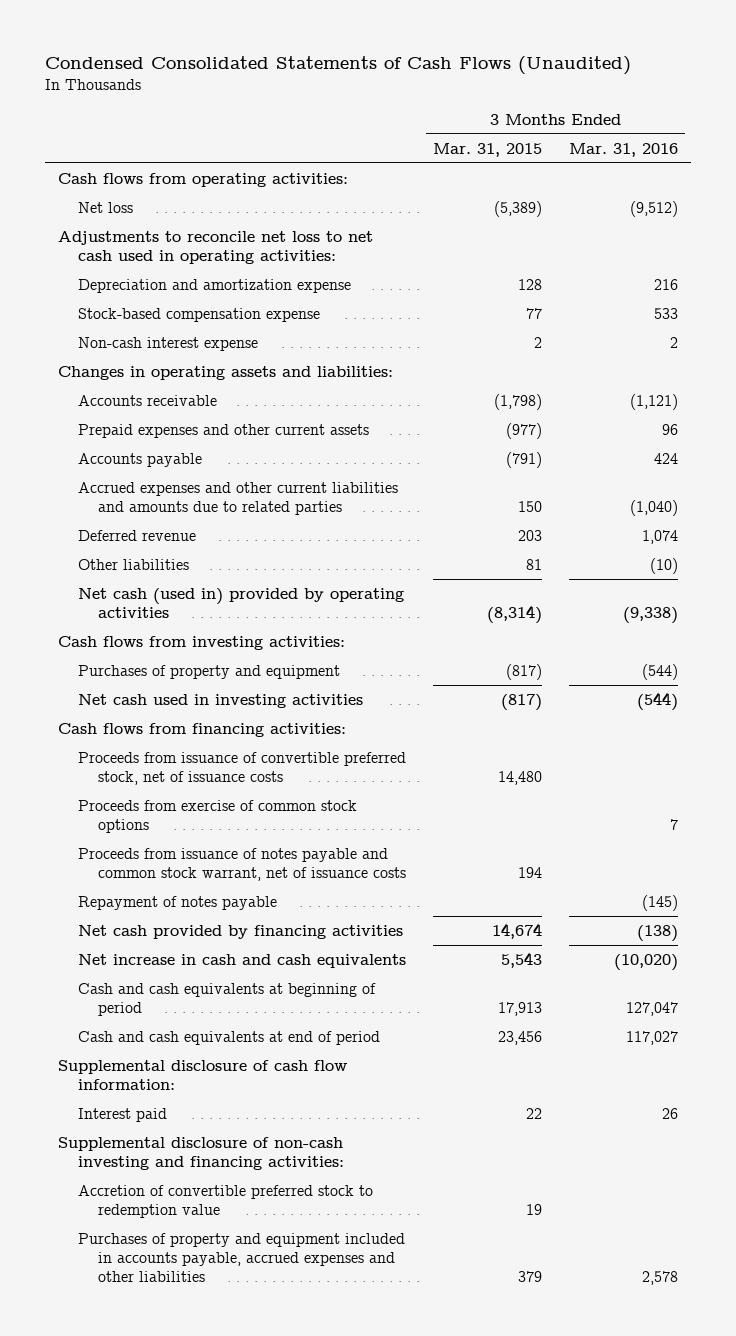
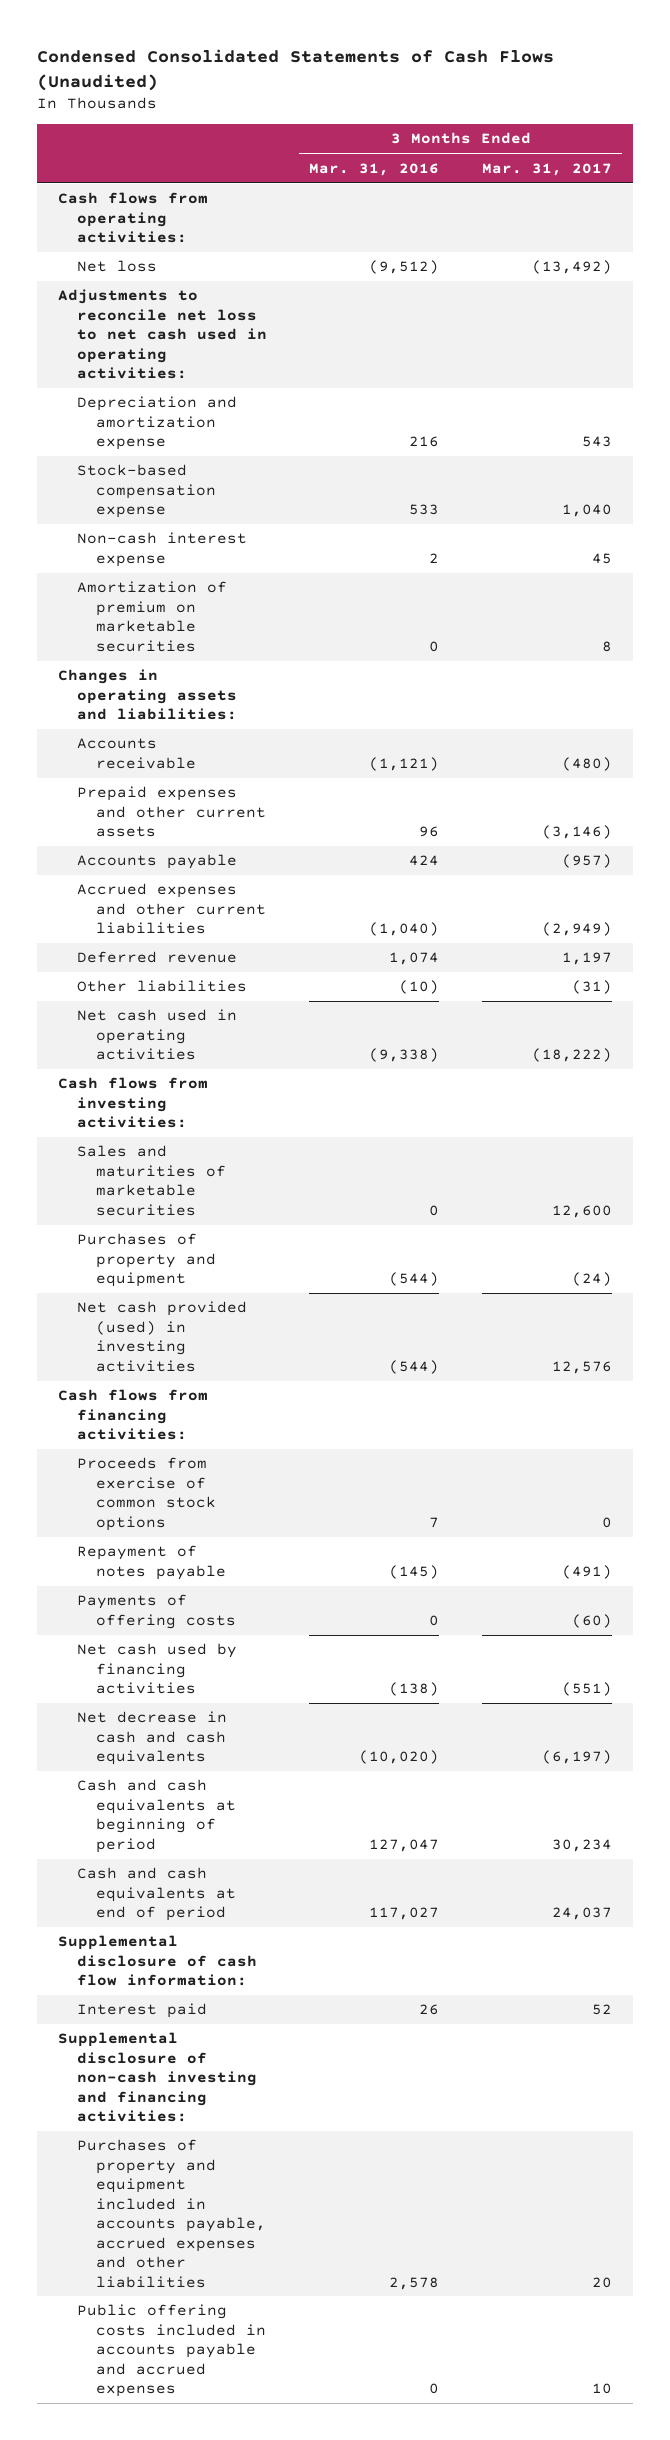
- | 3 Months Ended Mar. 31, 2015 | 3 Months Ended Mar. 31, 2016
+ | 3 Months Ended Mar. 31, 2016 | 3 Months Ended Mar. 31, 2017
+ Amortization of premium on marketable securities | 0 | 8
- Accrued expenses and other current liabilities and amounts due to related parties | 150 | (1,040)
+ Accrued expenses and other current liabilities | (1,040) | (2,949)
- Net cash (used in) provided by operating activities | (8,314) | (9,338)
+ Net cash used in operating activities | (9,338) | (18,222)
+ Sales and maturities of marketable securities | 0 | 12,600
- Net cash used in investing activities | (817) | (544)
+ Net cash provided (used) in investing activities | (544) | 12,576
- Proceeds from issuance of convertible preferred stock, net of issuance costs | 14,480 |
- Proceeds from issuance of notes payable and common stock warrant, net of issuance costs | 194 |
- Net cash provided by financing activities | 14,674 | (138)
- Net increase in cash and cash equivalents | 5,543 | (10,020)
+ Payments of offering costs | 0 | (60)
+ Net cash used by financing activities | (138) | (551)
+ Net decrease in cash and cash equivalents | (10,020) | (6,197)
- Accretion of convertible preferred stock to redemption value | 19 |
+ Public offering costs included in accounts payable and accrued expenses | 0 | 10

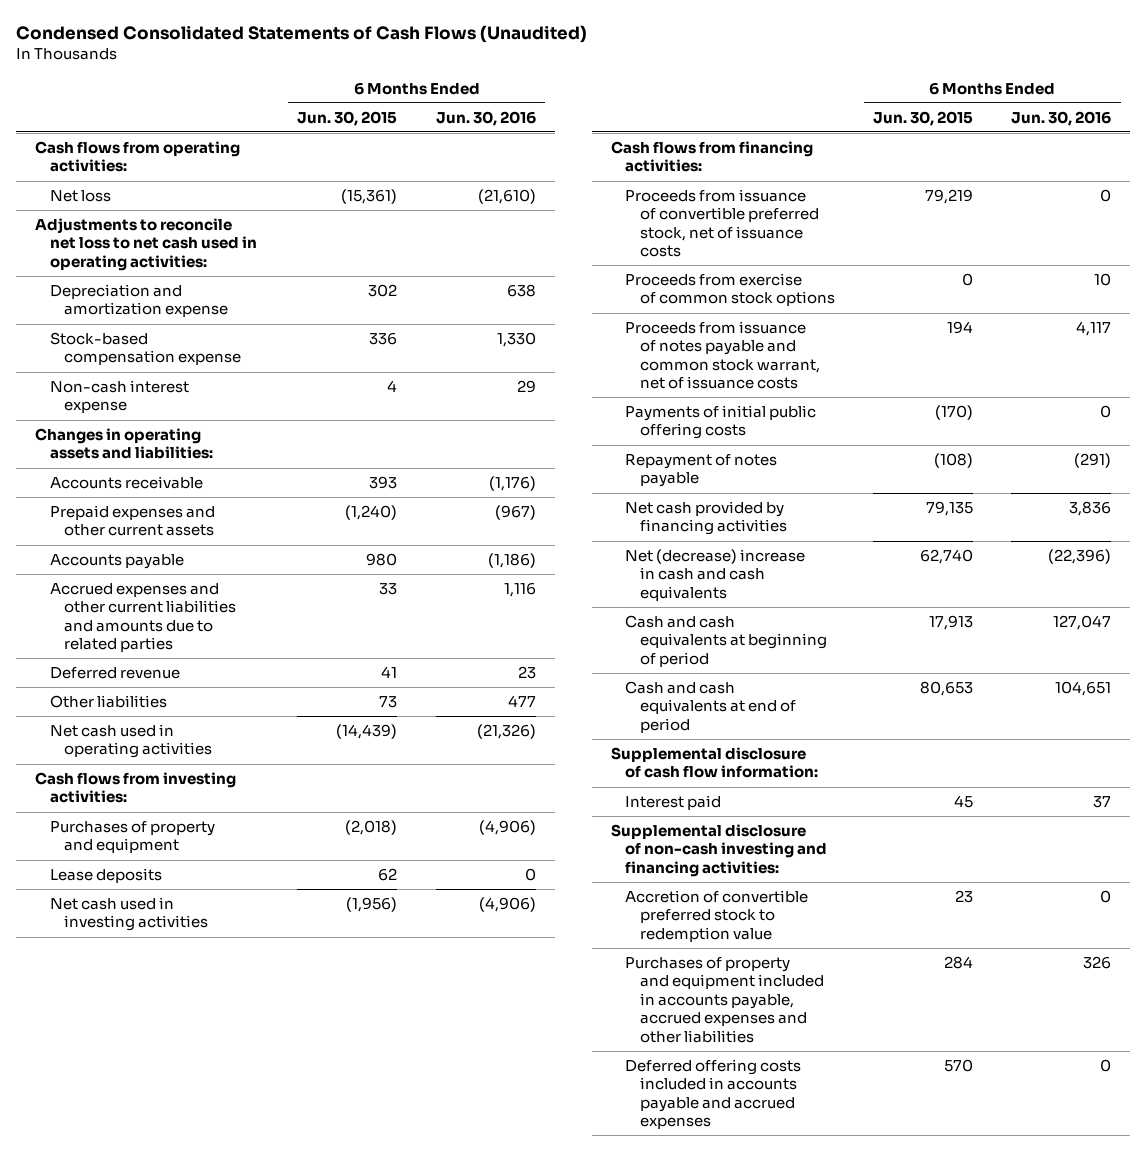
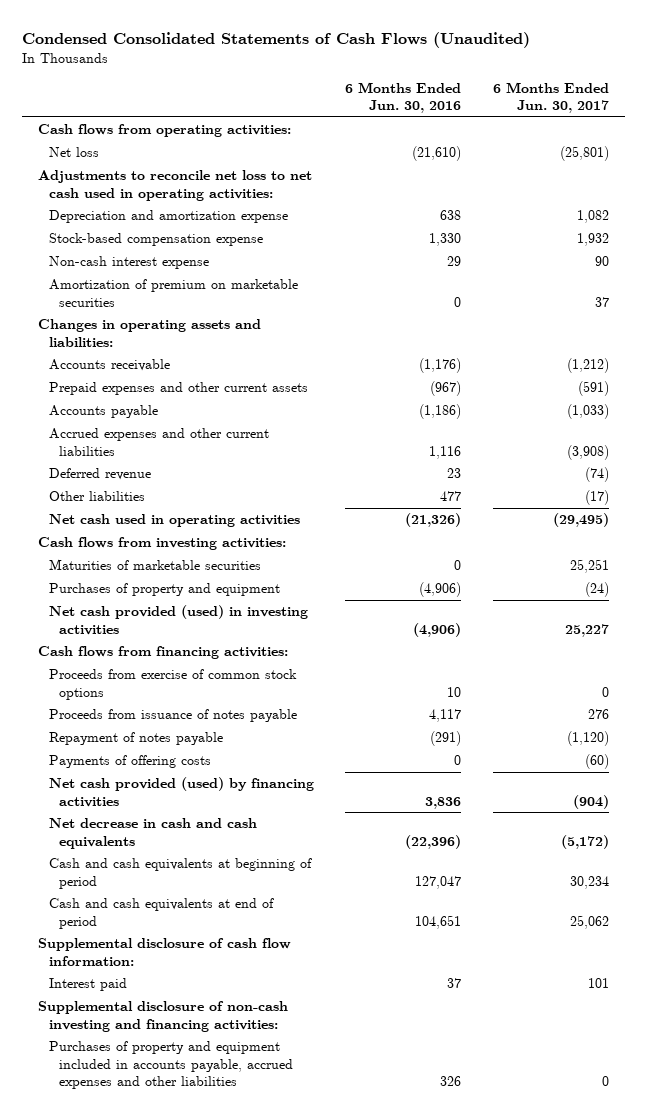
- | 6 Months Ended Jun. 30, 2015 | 6 Months Ended Jun. 30, 2016
+ | 6 Months Ended Jun. 30, 2016 | 6 Months Ended Jun. 30, 2017
+ Amortization of premium on marketable securities | 0 | 37
- Accrued expenses and other current liabilities and amounts due to related parties | 33 | 1,116
+ Accrued expenses and other current liabilities | 1,116 | (3,908)
+ Maturities of marketable securities | 0 | 25,251
- Lease deposits | 62 | 0
- Net cash used in investing activities | (1,956) | (4,906)
+ Net cash provided (used) in investing activities | (4,906) | 25,227
- Proceeds from issuance of convertible preferred stock, net of issuance costs | 79,219 | 0
- Proceeds from issuance of notes payable and common stock warrant, net of issuance costs | 194 | 4,117
- Payments of initial public offering costs | (170) | 0
+ Proceeds from issuance of notes payable | 4,117 | 276
- Net cash provided by financing activities | 79,135 | 3,836
- Net (decrease) increase in cash and cash equivalents | 62,740 | (22,396)
+ Payments of offering costs | 0 | (60)
+ Net cash provided (used) by financing activities | 3,836 | (904)
+ Net decrease in cash and cash equivalents | (22,396) | (5,172)
- Accretion of convertible preferred stock to redemption value | 23 | 0
- Deferred offering costs included in accounts payable and accrued expenses | 570 | 0

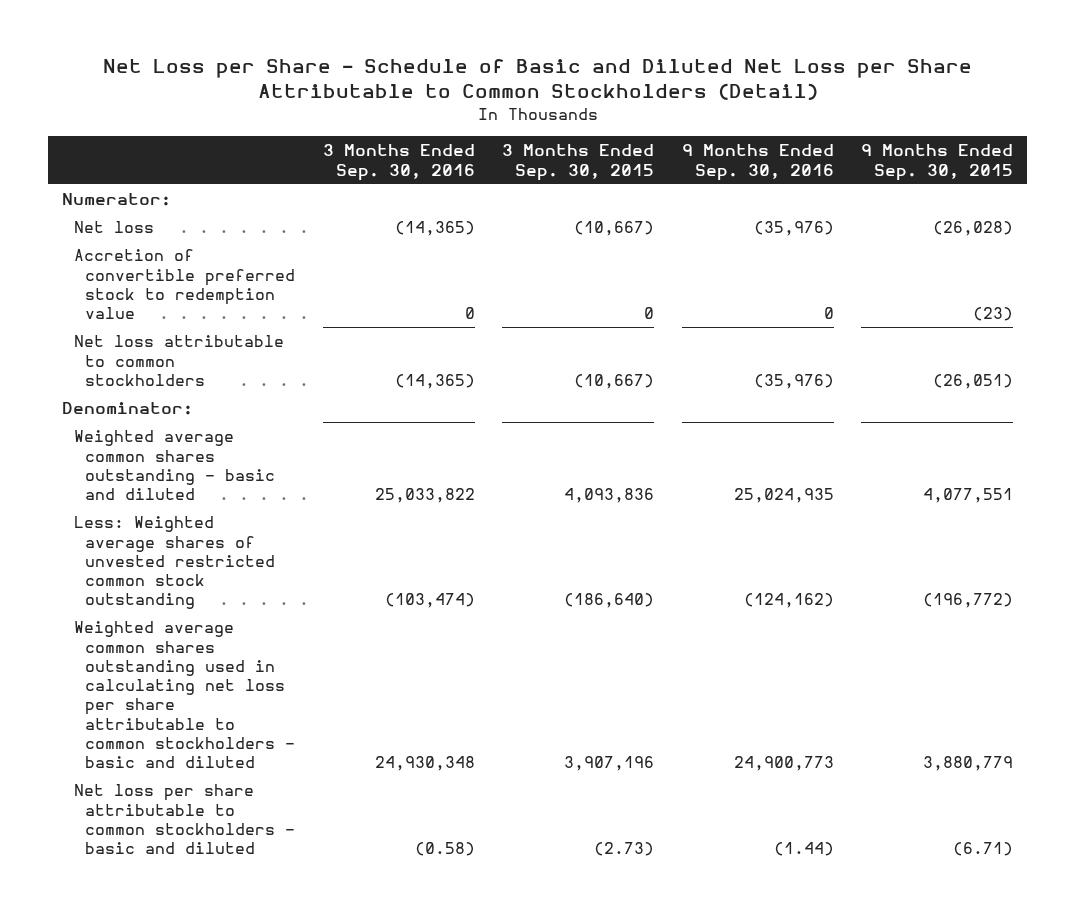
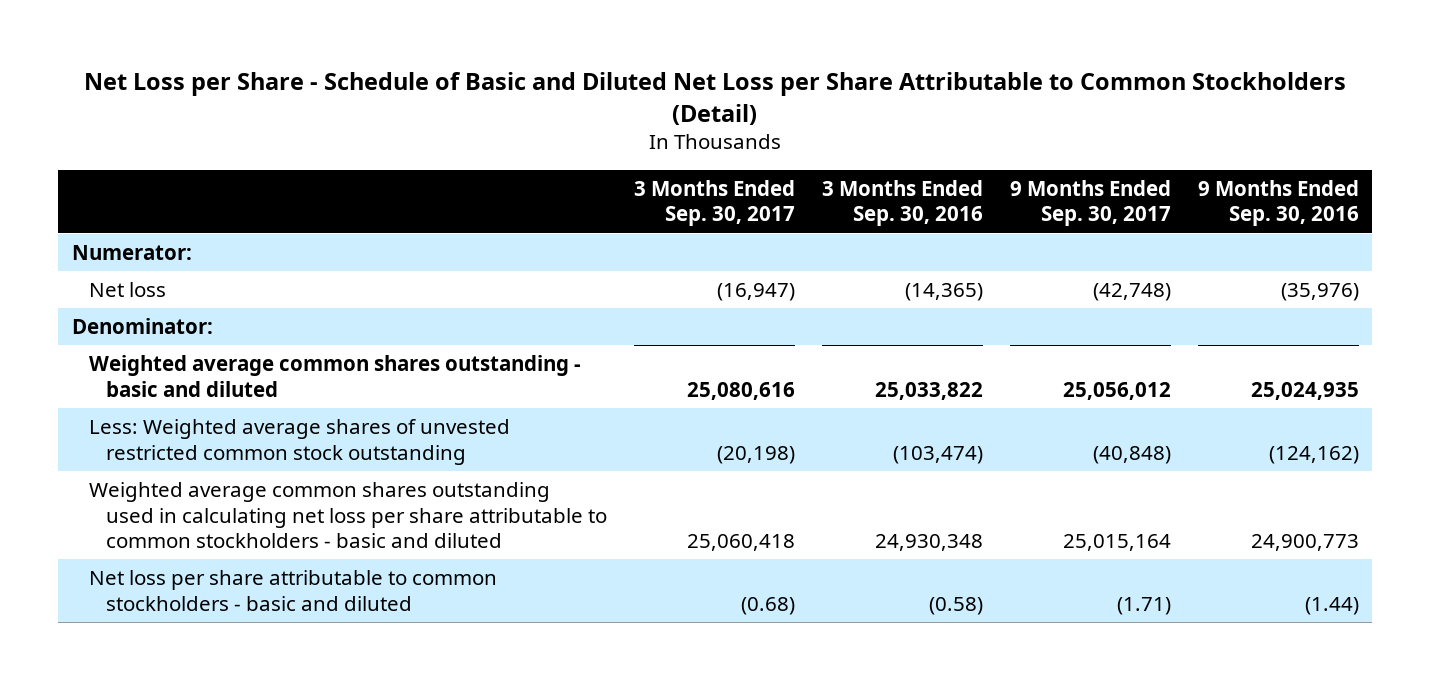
- | 3 Months Ended Sep. 30, 2016 | 3 Months Ended Sep. 30, 2015 | 9 Months Ended Sep. 30, 2016 | 9 Months Ended Sep. 30, 2015
+ | 3 Months Ended Sep. 30, 2017 | 3 Months Ended Sep. 30, 2016 | 9 Months Ended Sep. 30, 2017 | 9 Months Ended Sep. 30, 2016
- Accretion of convertible preferred stock to redemption value | 0 | 0 | 0 | (23)
- Net loss attributable to common stockholders | (14,365) | (10,667) | (35,976) | (26,051)

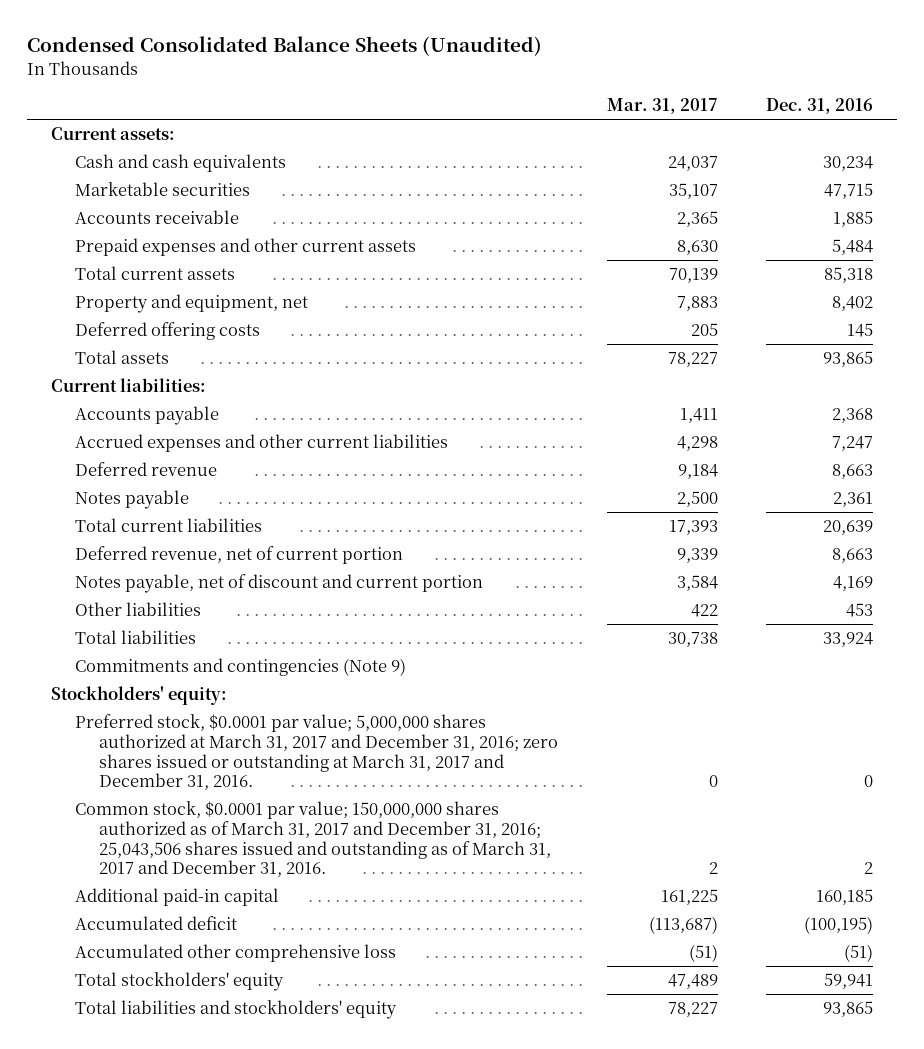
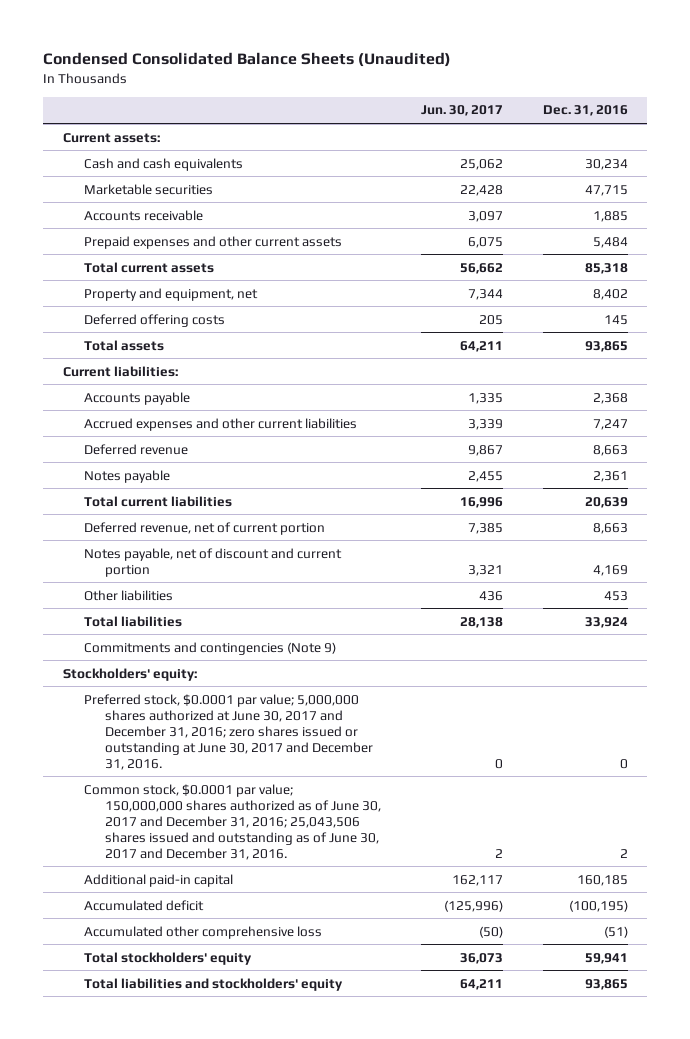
- | Mar. 31, 2017 | Dec. 31, 2016
+ | Jun. 30, 2017 | Dec. 31, 2016
- Preferred stock, $0.0001 par value; 5,000,000 shares authorized at March 31, 2017 and December 31, 2016; zero shares issued or outstanding at March 31, 2017 and December 31, 2016. | 0 | 0
- Common stock, $0.0001 par value; 150,000,000 shares authorized as of March 31, 2017 and December 31, 2016; 25,043,506 shares issued and outstanding as of March 31, 2017 and December 31, 2016. | 2 | 2
+ Preferred stock, $0.0001 par value; 5,000,000 shares authorized at June 30, 2017 and December 31, 2016; zero shares issued or outstanding at June 30, 2017 and December 31, 2016. | 0 | 0
+ Common stock, $0.0001 par value; 150,000,000 shares authorized as of June 30, 2017 and December 31, 2016; 25,043,506 shares issued and outstanding as of June 30, 2017 and December 31, 2016. | 2 | 2

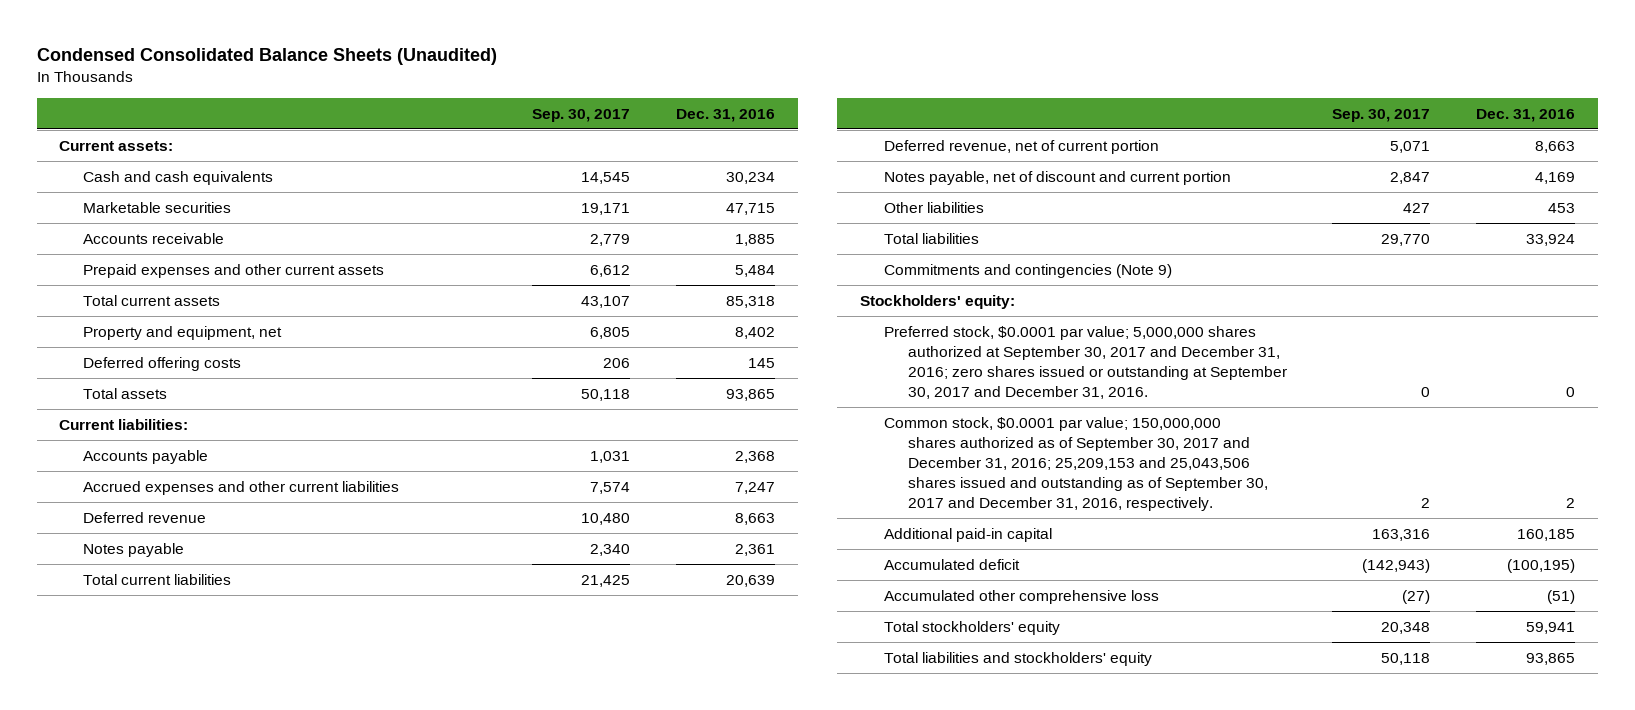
- | Jun. 30, 2017 | Dec. 31, 2016
+ | Sep. 30, 2017 | Dec. 31, 2016
- Preferred stock, $0.0001 par value; 5,000,000 shares authorized at June 30, 2017 and December 31, 2016; zero shares issued or outstanding at June 30, 2017 and December 31, 2016. | 0 | 0
- Common stock, $0.0001 par value; 150,000,000 shares authorized as of June 30, 2017 and December 31, 2016; 25,043,506 shares issued and outstanding as of June 30, 2017 and December 31, 2016. | 2 | 2
+ Preferred stock, $0.0001 par value; 5,000,000 shares authorized at September 30, 2017 and December 31, 2016; zero shares issued or outstanding at September 30, 2017 and December 31, 2016. | 0 | 0
+ Common stock, $0.0001 par value; 150,000,000 shares authorized as of September 30, 2017 and December 31, 2016; 25,209,153 and 25,043,506 shares issued and outstanding as of September 30, 2017 and December 31, 2016, respectively. | 2 | 2

